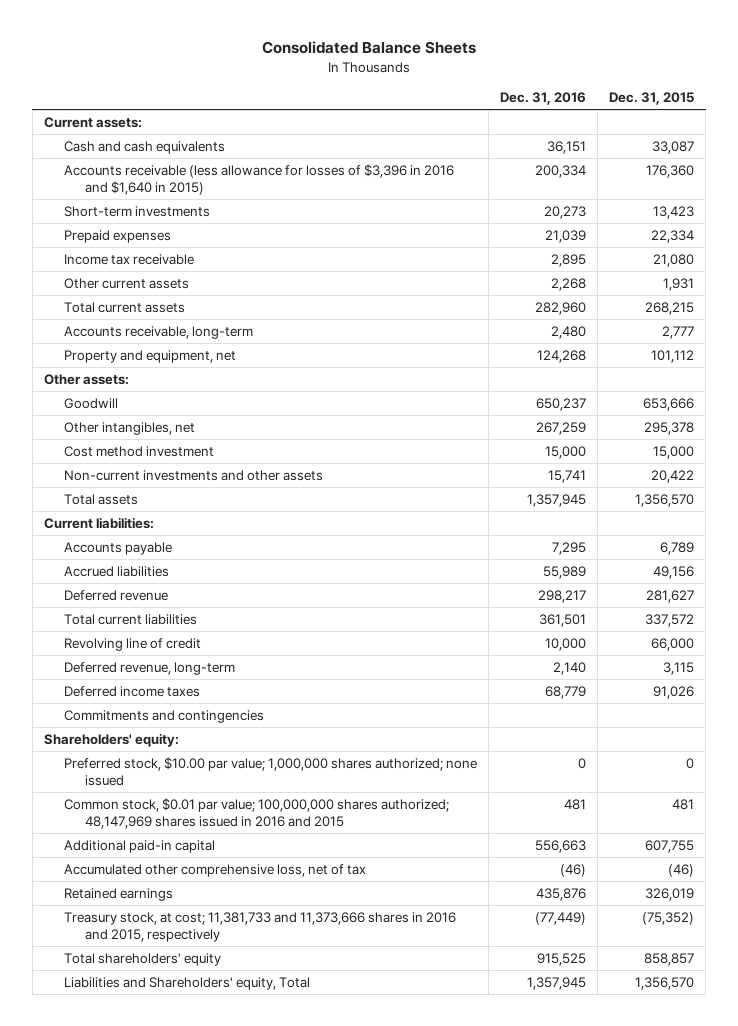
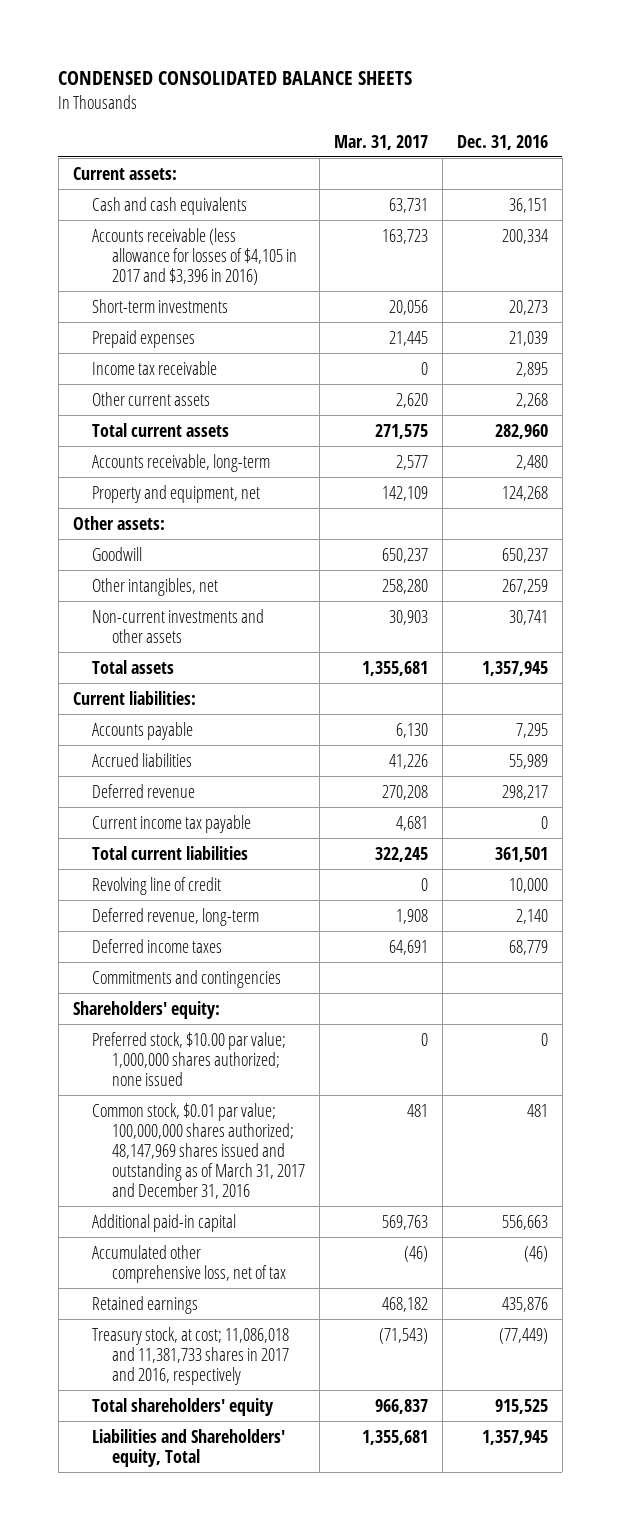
- Consolidated Balance Sheets
+ CONDENSED CONSOLIDATED BALANCE SHEETS
- | Dec. 31, 2016 | Dec. 31, 2015
+ | Mar. 31, 2017 | Dec. 31, 2016
- Accounts receivable (less allowance for losses of $3,396 in 2016 and $1,640 in 2015) | 200,334 | 176,360
+ Accounts receivable (less allowance for losses of $4,105 in 2017 and $3,396 in 2016) | 163,723 | 200,334
- Cost method investment | 15,000 | 15,000
- Non-current investments and other assets | 15,741 | 20,422
+ Non-current investments and other assets | 30,903 | 30,741
+ Current income tax payable | 4,681 | 0
- Common stock, $0.01 par value; 100,000,000 shares authorized; 48,147,969 shares issued in 2016 and 2015 | 481 | 481
+ Common stock, $0.01 par value; 100,000,000 shares authorized; 48,147,969 shares issued and outstanding as of March 31, 2017 and December 31, 2016 | 481 | 481
- Treasury stock, at cost; 11,381,733 and 11,373,666 shares in 2016 and 2015, respectively | (77,449) | (75,352)
+ Treasury stock, at cost; 11,086,018 and 11,381,733 shares in 2017 and 2016, respectively | (71,543) | (77,449)

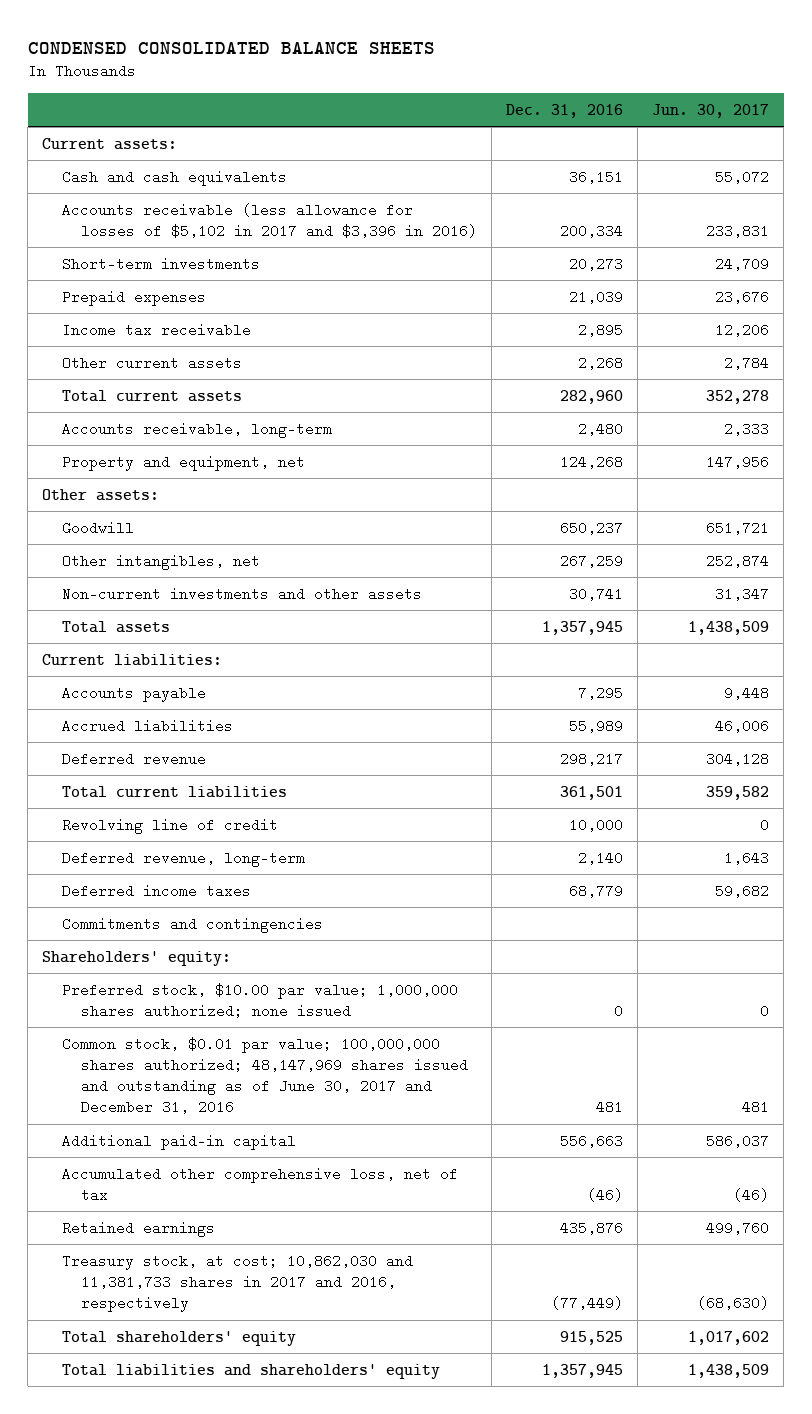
- | Mar. 31, 2017 | Dec. 31, 2016
+ | Dec. 31, 2016 | Jun. 30, 2017
- Accounts receivable (less allowance for losses of $4,105 in 2017 and $3,396 in 2016) | 163,723 | 200,334
+ Accounts receivable (less allowance for losses of $5,102 in 2017 and $3,396 in 2016) | 200,334 | 233,831
- Current income tax payable | 4,681 | 0
- Common stock, $0.01 par value; 100,000,000 shares authorized; 48,147,969 shares issued and outstanding as of March 31, 2017 and December 31, 2016 | 481 | 481
+ Common stock, $0.01 par value; 100,000,000 shares authorized; 48,147,969 shares issued and outstanding as of June 30, 2017 and December 31, 2016 | 481 | 481
- Treasury stock, at cost; 11,086,018 and 11,381,733 shares in 2017 and 2016, respectively | (71,543) | (77,449)
+ Treasury stock, at cost; 10,862,030 and 11,381,733 shares in 2017 and 2016, respectively | (77,449) | (68,630)
- Liabilities and Shareholders' equity, Total | 1,355,681 | 1,357,945
+ Total liabilities and shareholders' equity | 1,357,945 | 1,438,509

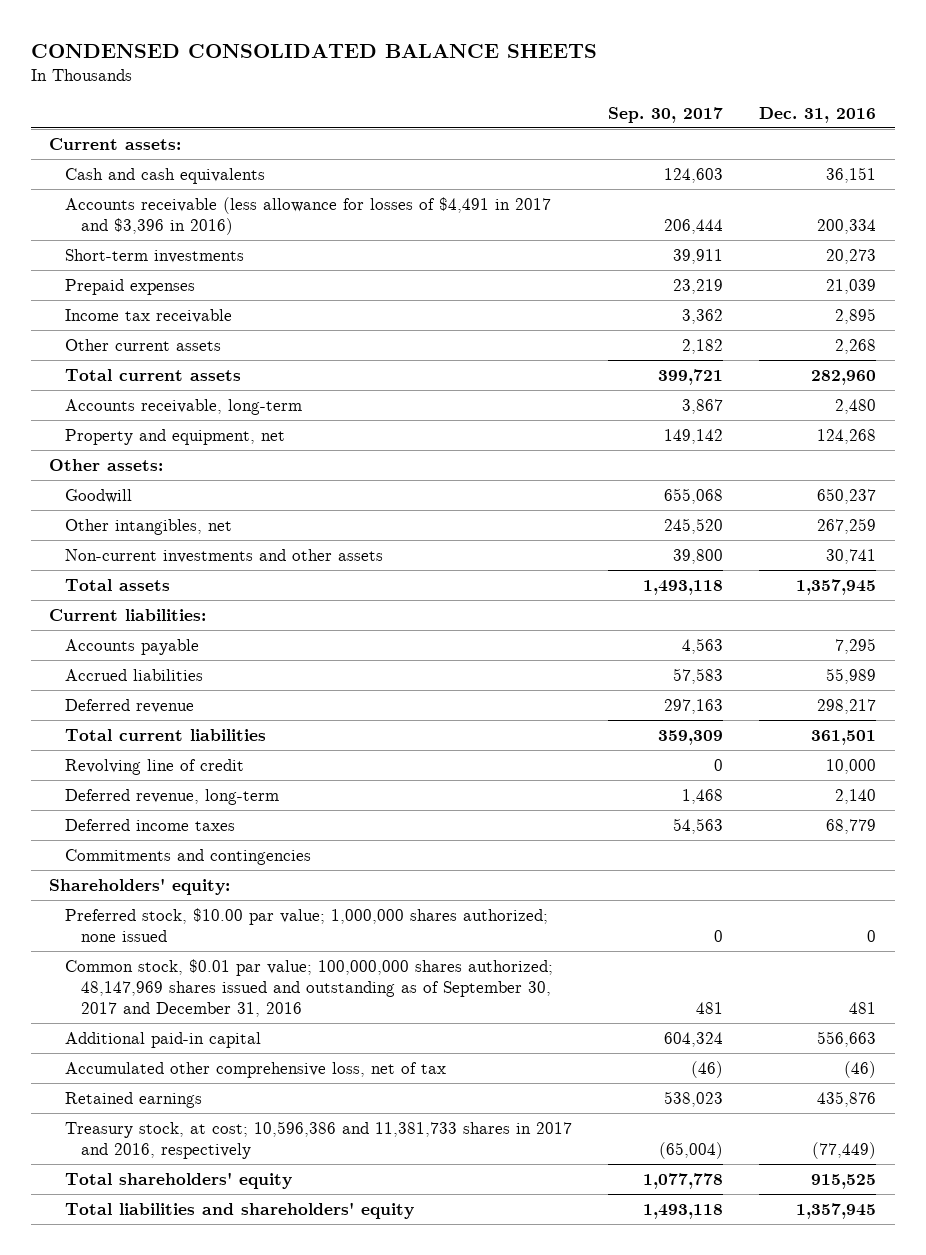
- | Dec. 31, 2016 | Jun. 30, 2017
+ | Sep. 30, 2017 | Dec. 31, 2016
- Accounts receivable (less allowance for losses of $5,102 in 2017 and $3,396 in 2016) | 200,334 | 233,831
+ Accounts receivable (less allowance for losses of $4,491 in 2017 and $3,396 in 2016) | 206,444 | 200,334
- Common stock, $0.01 par value; 100,000,000 shares authorized; 48,147,969 shares issued and outstanding as of June 30, 2017 and December 31, 2016 | 481 | 481
+ Common stock, $0.01 par value; 100,000,000 shares authorized; 48,147,969 shares issued and outstanding as of September 30, 2017 and December 31, 2016 | 481 | 481
- Treasury stock, at cost; 10,862,030 and 11,381,733 shares in 2017 and 2016, respectively | (77,449) | (68,630)
+ Treasury stock, at cost; 10,596,386 and 11,381,733 shares in 2017 and 2016, respectively | (65,004) | (77,449)

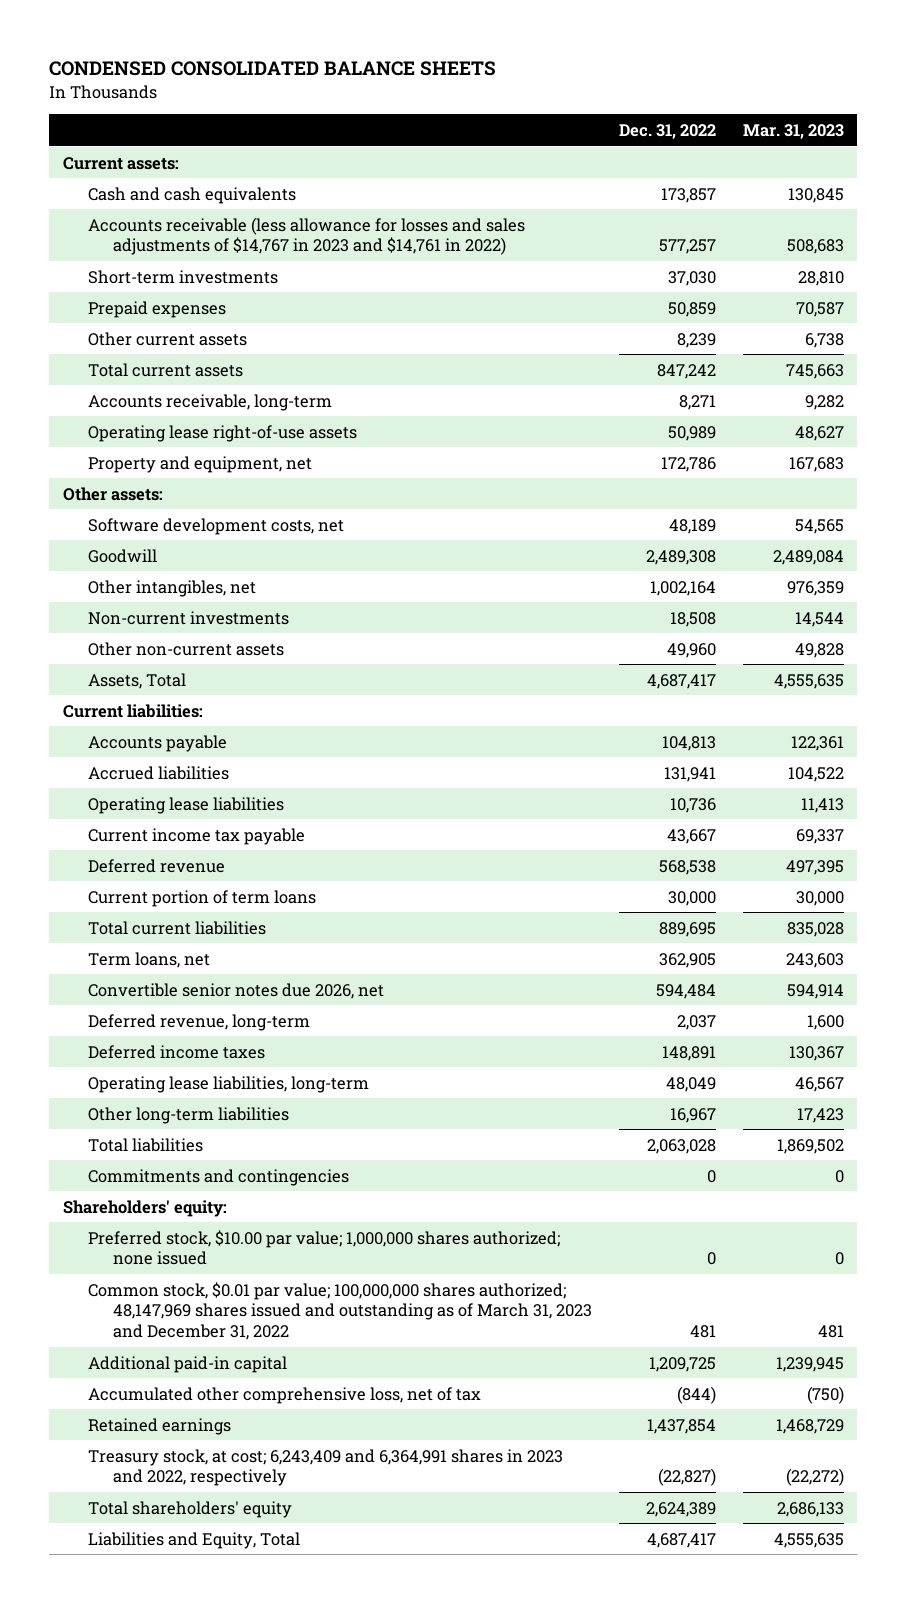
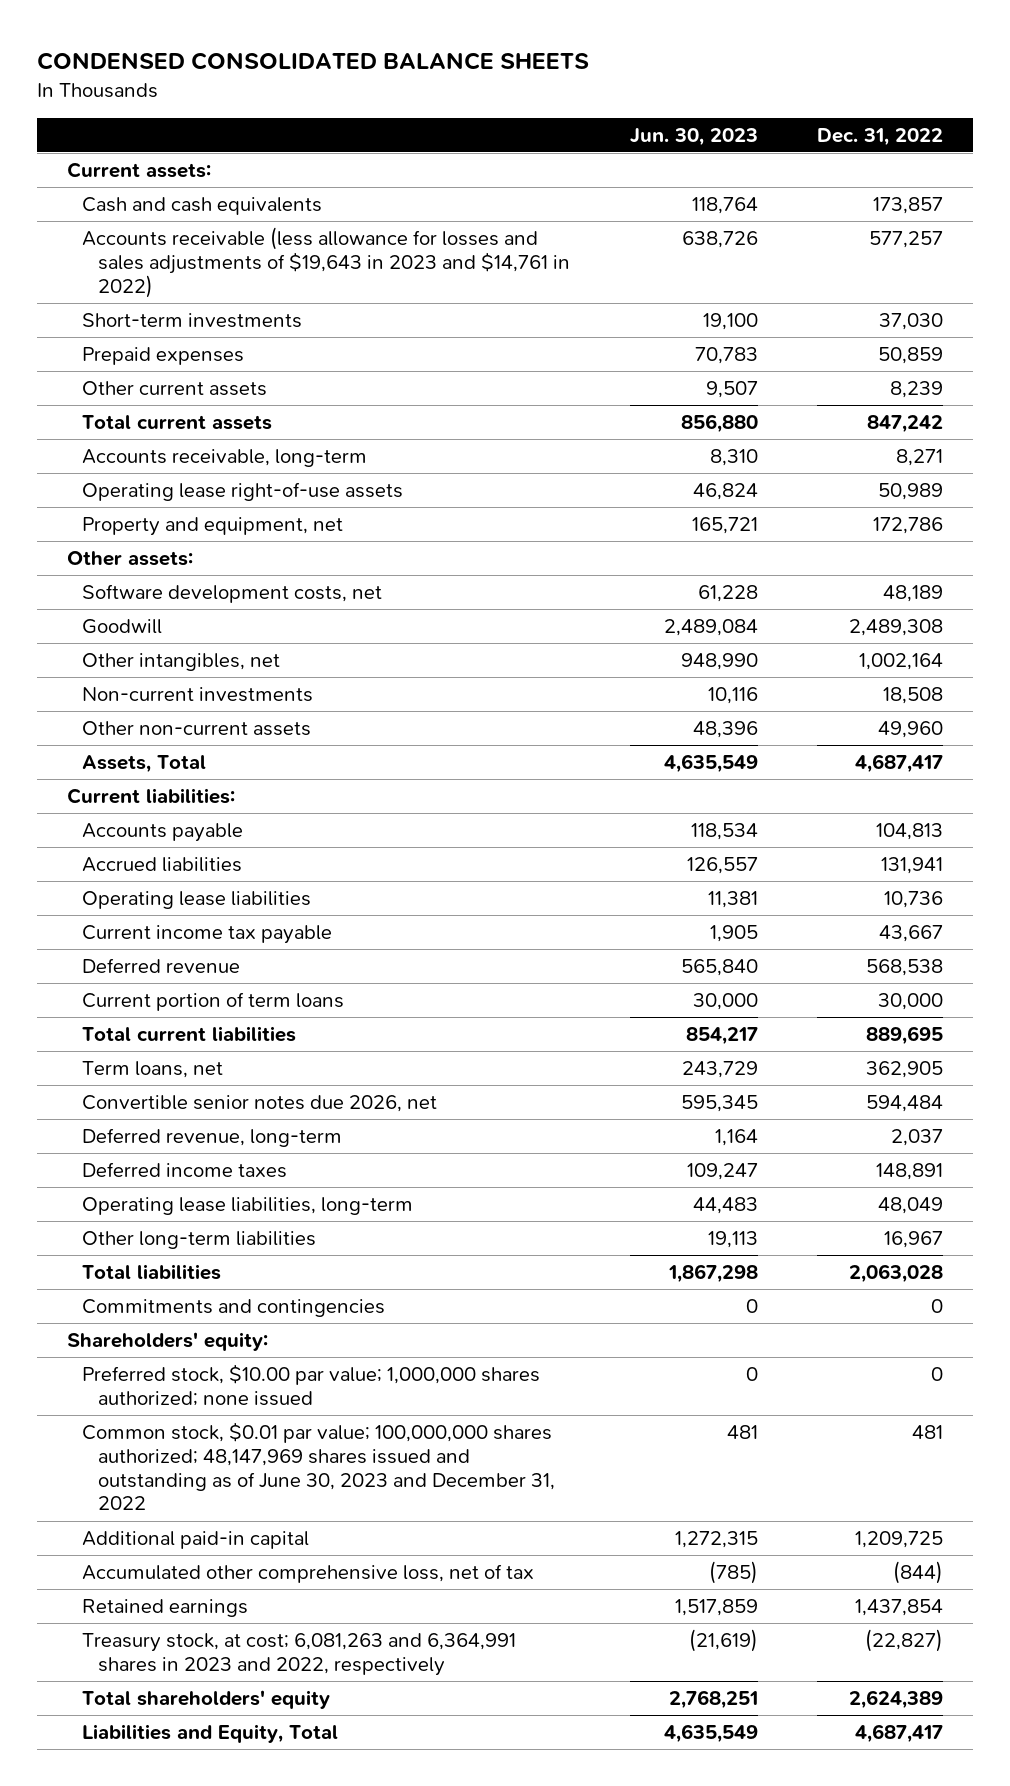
- | Dec. 31, 2022 | Mar. 31, 2023
+ | Jun. 30, 2023 | Dec. 31, 2022
- Accounts receivable (less allowance for losses and sales adjustments of $14,767 in 2023 and $14,761 in 2022) | 577,257 | 508,683
+ Accounts receivable (less allowance for losses and sales adjustments of $19,643 in 2023 and $14,761 in 2022) | 638,726 | 577,257
- Common stock, $0.01 par value; 100,000,000 shares authorized; 48,147,969 shares issued and outstanding as of March 31, 2023 and December 31, 2022 | 481 | 481
+ Common stock, $0.01 par value; 100,000,000 shares authorized; 48,147,969 shares issued and outstanding as of June 30, 2023 and December 31, 2022 | 481 | 481
- Treasury stock, at cost; 6,243,409 and 6,364,991 shares in 2023 and 2022, respectively | (22,827) | (22,272)
+ Treasury stock, at cost; 6,081,263 and 6,364,991 shares in 2023 and 2022, respectively | (21,619) | (22,827)

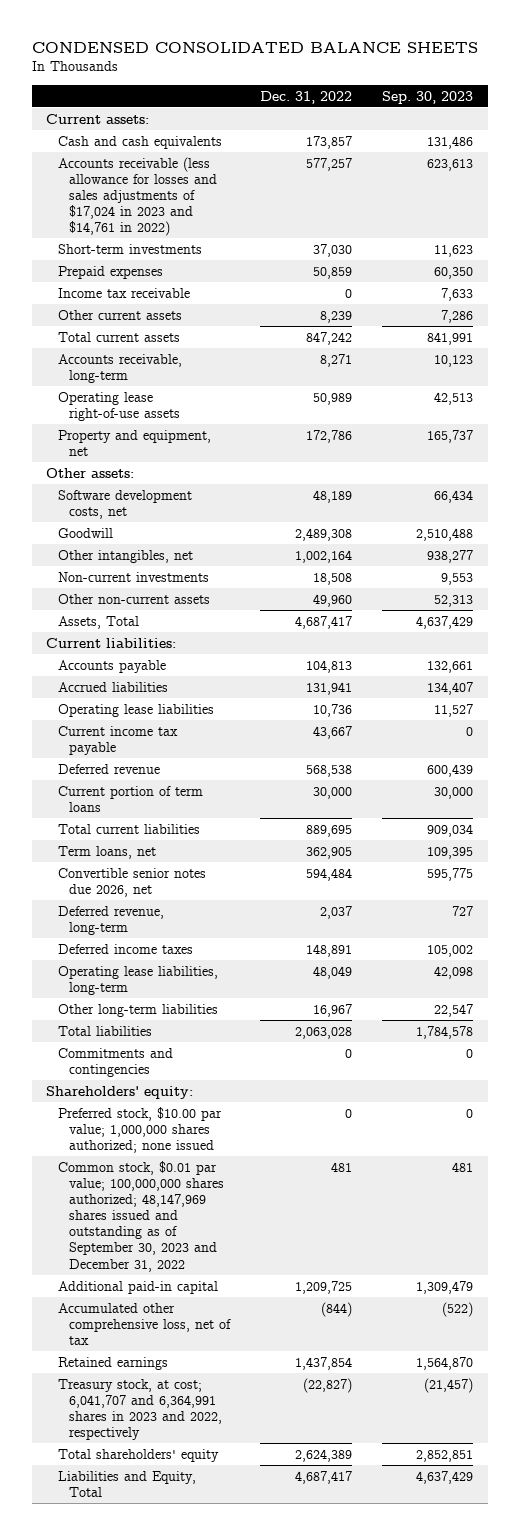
- | Jun. 30, 2023 | Dec. 31, 2022
+ | Dec. 31, 2022 | Sep. 30, 2023
- Accounts receivable (less allowance for losses and sales adjustments of $19,643 in 2023 and $14,761 in 2022) | 638,726 | 577,257
+ Accounts receivable (less allowance for losses and sales adjustments of $17,024 in 2023 and $14,761 in 2022) | 577,257 | 623,613
+ Income tax receivable | 0 | 7,633
- Common stock, $0.01 par value; 100,000,000 shares authorized; 48,147,969 shares issued and outstanding as of June 30, 2023 and December 31, 2022 | 481 | 481
+ Common stock, $0.01 par value; 100,000,000 shares authorized; 48,147,969 shares issued and outstanding as of September 30, 2023 and December 31, 2022 | 481 | 481
- Treasury stock, at cost; 6,081,263 and 6,364,991 shares in 2023 and 2022, respectively | (21,619) | (22,827)
+ Treasury stock, at cost; 6,041,707 and 6,364,991 shares in 2023 and 2022, respectively | (22,827) | (21,457)

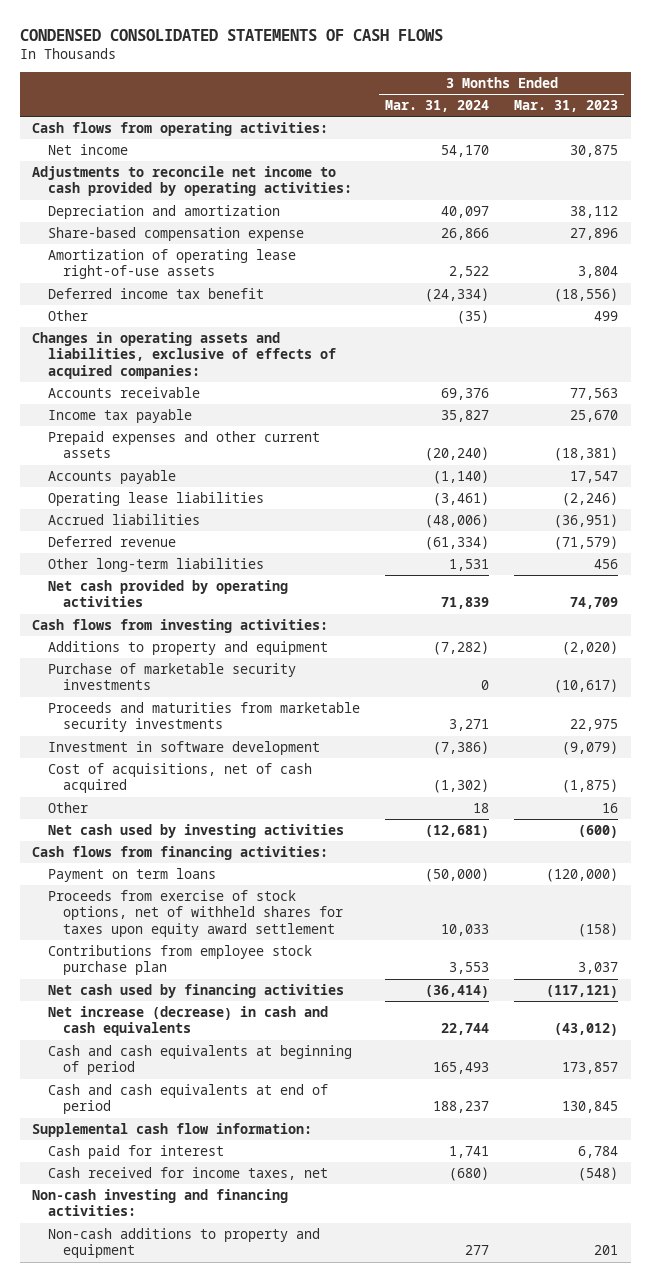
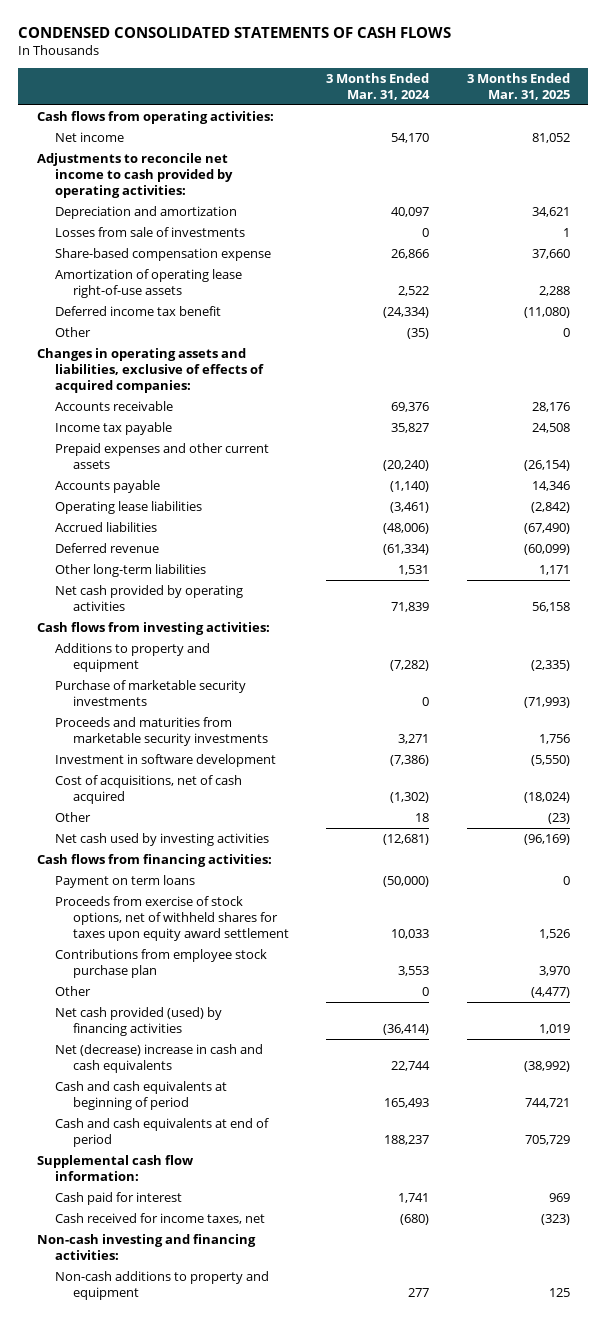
- | 3 Months Ended Mar. 31, 2024 | 3 Months Ended Mar. 31, 2023
+ | 3 Months Ended Mar. 31, 2024 | 3 Months Ended Mar. 31, 2025
+ Losses from sale of investments | 0 | 1
- Net cash used by financing activities | (36,414) | (117,121)
- Net increase (decrease) in cash and cash equivalents | 22,744 | (43,012)
+ Other | 0 | (4,477)
+ Net cash provided (used) by financing activities | (36,414) | 1,019
+ Net (decrease) increase in cash and cash equivalents | 22,744 | (38,992)

